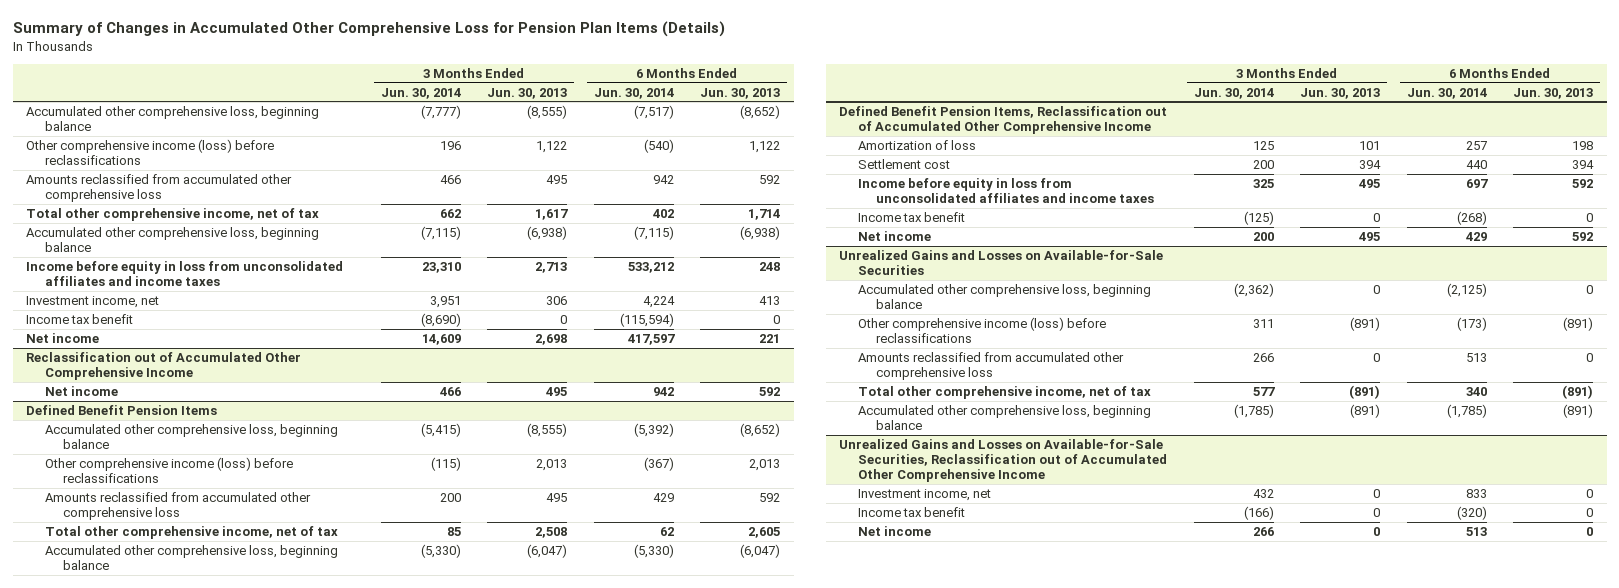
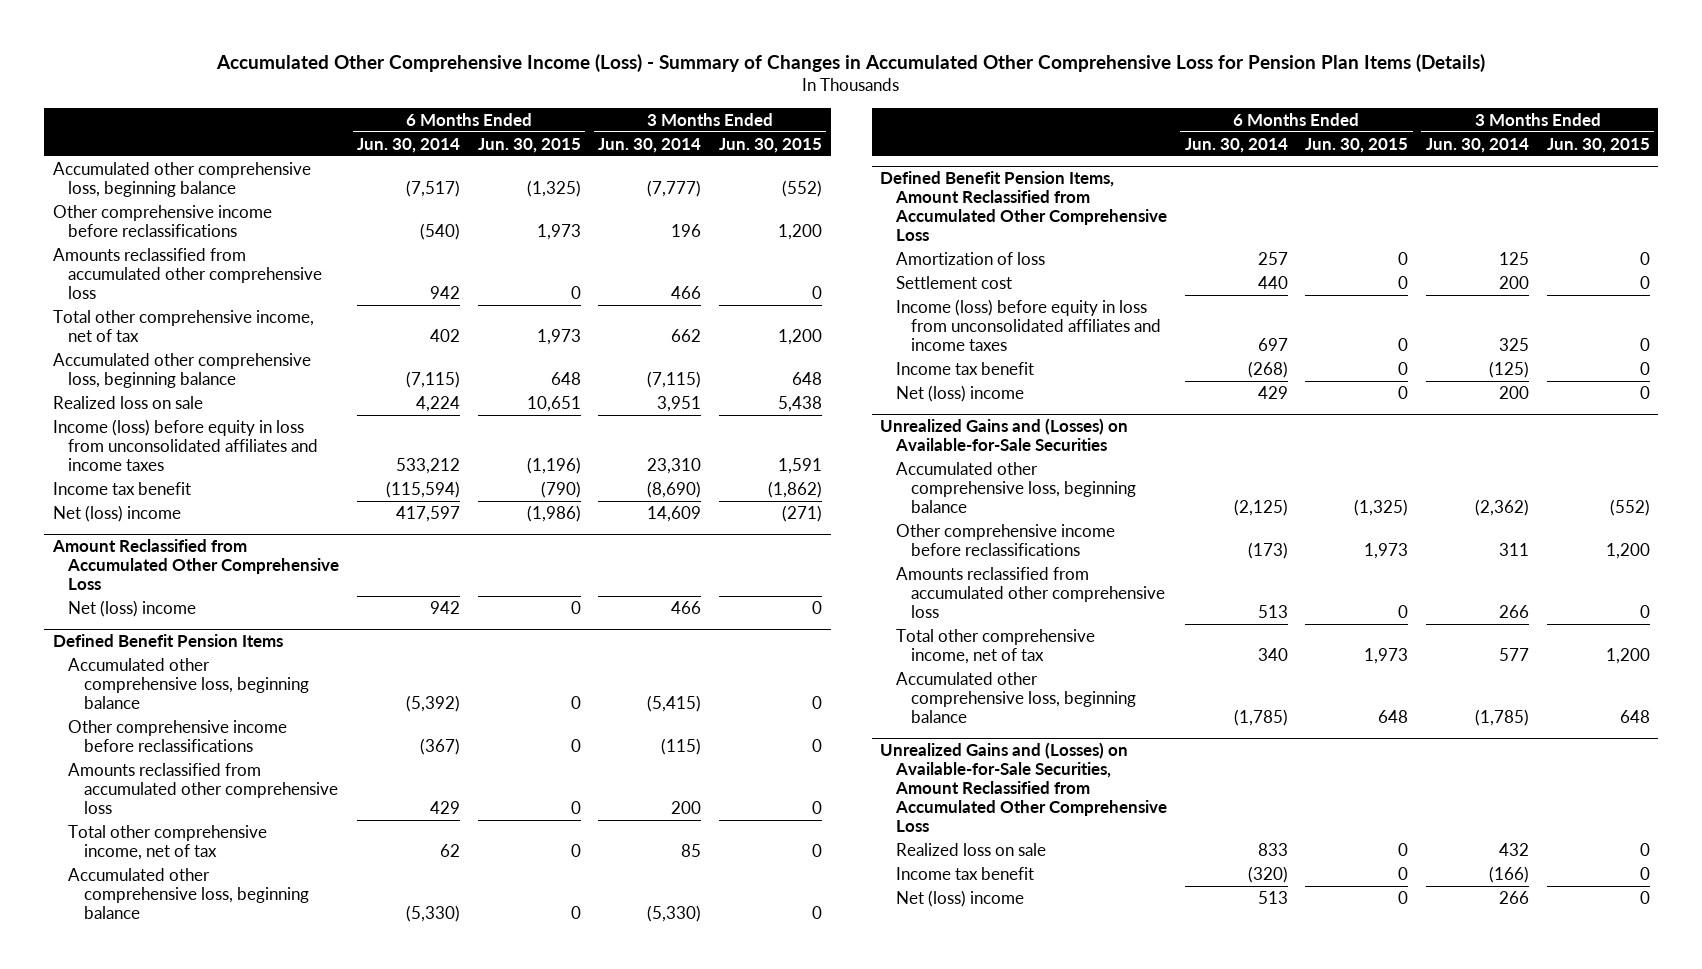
- Summary of Changes in Accumulated Other Comprehensive Loss for Pension Plan Items (Details)
+ Accumulated Other Comprehensive Income (Loss) - Summary of Changes in Accumulated Other Comprehensive Loss for Pension Plan Items (Details)
- | 3 Months Ended Jun. 30, 2014 | 3 Months Ended Jun. 30, 2013 | 6 Months Ended Jun. 30, 2014 | 6 Months Ended Jun. 30, 2013
+ | 6 Months Ended Jun. 30, 2014 | 6 Months Ended Jun. 30, 2015 | 3 Months Ended Jun. 30, 2014 | 3 Months Ended Jun. 30, 2015
- Other comprehensive income (loss) before reclassifications | 196 | 1,122 | (540) | 1,122
+ Other comprehensive income before reclassifications | (540) | 1,973 | 196 | 1,200
- Income before equity in loss from unconsolidated affiliates and income taxes | 23,310 | 2,713 | 533,212 | 248
- Investment income, net | 3,951 | 306 | 4,224 | 413
+ Realized loss on sale | 4,224 | 10,651 | 3,951 | 5,438
+ Income (loss) before equity in loss from unconsolidated affiliates and income taxes | 533,212 | (1,196) | 23,310 | 1,591
- Net income | 14,609 | 2,698 | 417,597 | 221
- Reclassification out of Accumulated Other Comprehensive Income
- Net income | 466 | 495 | 942 | 592
+ Net (loss) income | 417,597 | (1,986) | 14,609 | (271)
+ Amount Reclassified from Accumulated Other Comprehensive Loss
+ Net (loss) income | 942 | 0 | 466 | 0
@ Defined Benefit Pension Items
- Other comprehensive income (loss) before reclassifications | (115) | 2,013 | (367) | 2,013
+ Other comprehensive income before reclassifications | (367) | 0 | (115) | 0
- Defined Benefit Pension Items, Reclassification out of Accumulated Other Comprehensive Income
+ Defined Benefit Pension Items, Amount Reclassified from Accumulated Other Comprehensive Loss
- Income before equity in loss from unconsolidated affiliates and income taxes | 325 | 495 | 697 | 592
+ Income (loss) before equity in loss from unconsolidated affiliates and income taxes | 697 | 0 | 325 | 0
- Net income | 200 | 495 | 429 | 592
- Unrealized Gains and Losses on Available-for-Sale Securities
+ Net (loss) income | 429 | 0 | 200 | 0
+ Unrealized Gains and (Losses) on Available-for-Sale Securities
- Other comprehensive income (loss) before reclassifications | 311 | (891) | (173) | (891)
+ Other comprehensive income before reclassifications | (173) | 1,973 | 311 | 1,200
- Unrealized Gains and Losses on Available-for-Sale Securities, Reclassification out of Accumulated Other Comprehensive Income
- Investment income, net | 432 | 0 | 833 | 0
+ Unrealized Gains and (Losses) on Available-for-Sale Securities, Amount Reclassified from Accumulated Other Comprehensive Loss
+ Realized loss on sale | 833 | 0 | 432 | 0
- Net income | 266 | 0 | 513 | 0
+ Net (loss) income | 513 | 0 | 266 | 0

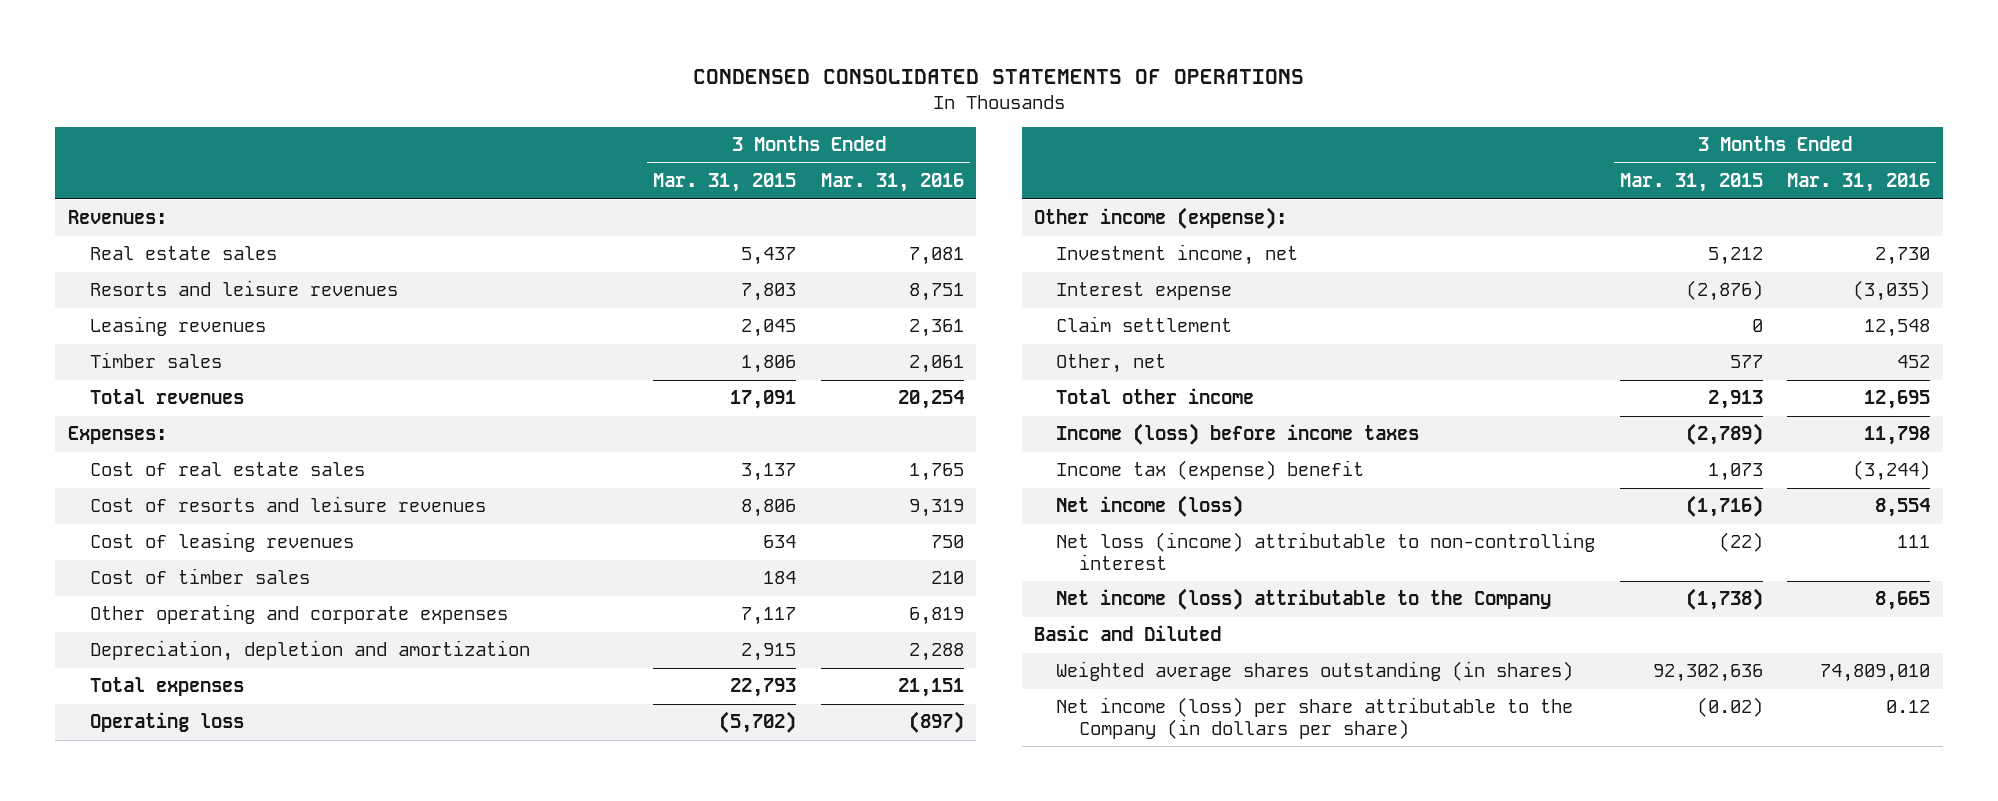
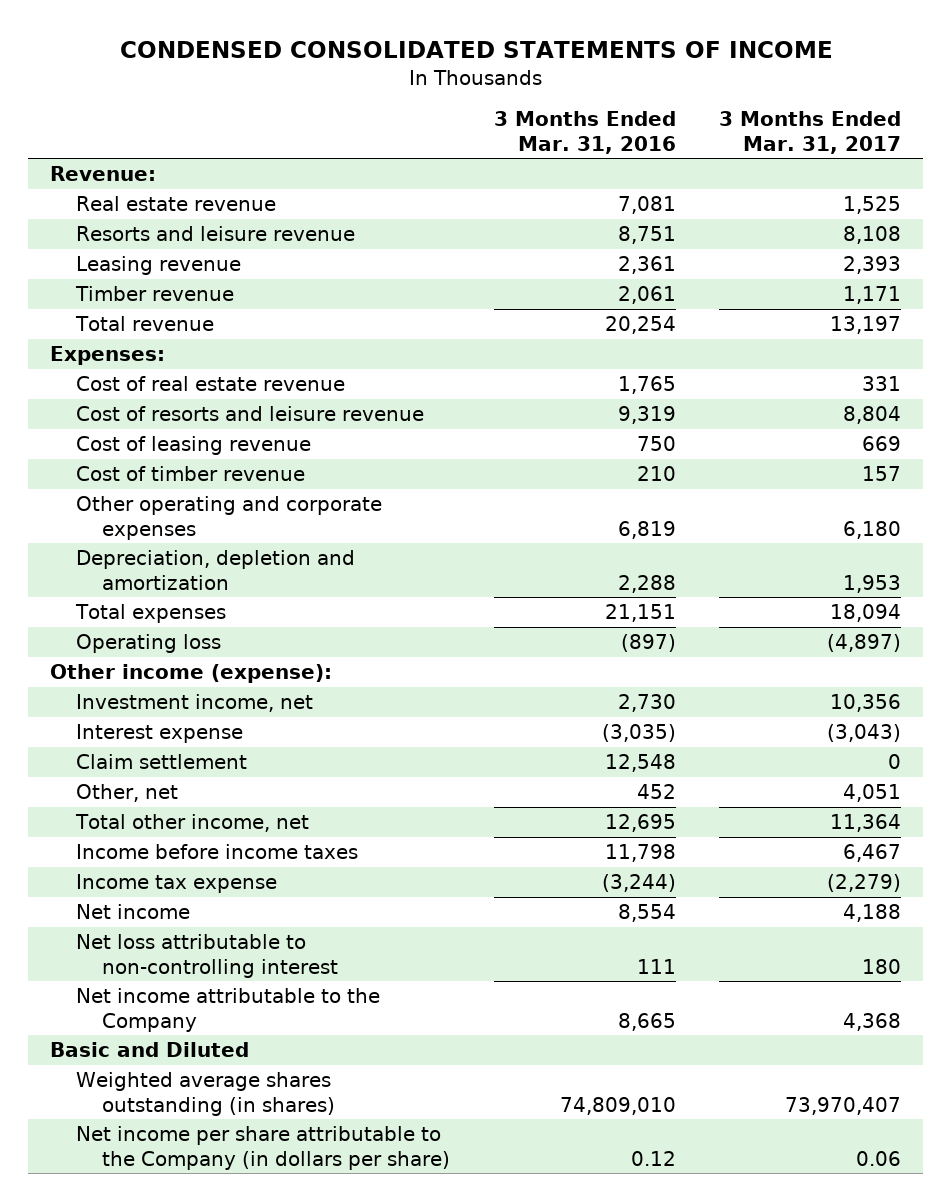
- CONDENSED CONSOLIDATED STATEMENTS OF OPERATIONS
+ CONDENSED CONSOLIDATED STATEMENTS OF INCOME
- | 3 Months Ended Mar. 31, 2015 | 3 Months Ended Mar. 31, 2016
+ | 3 Months Ended Mar. 31, 2016 | 3 Months Ended Mar. 31, 2017
- Revenues:
- Real estate sales | 5,437 | 7,081
- Resorts and leisure revenues | 7,803 | 8,751
- Leasing revenues | 2,045 | 2,361
- Timber sales | 1,806 | 2,061
- Total revenues | 17,091 | 20,254
+ Revenue:
+ Real estate revenue | 7,081 | 1,525
+ Resorts and leisure revenue | 8,751 | 8,108
+ Leasing revenue | 2,361 | 2,393
+ Timber revenue | 2,061 | 1,171
+ Total revenue | 20,254 | 13,197
- Cost of real estate sales | 3,137 | 1,765
- Cost of resorts and leisure revenues | 8,806 | 9,319
- Cost of leasing revenues | 634 | 750
- Cost of timber sales | 184 | 210
+ Cost of real estate revenue | 1,765 | 331
+ Cost of resorts and leisure revenue | 9,319 | 8,804
+ Cost of leasing revenue | 750 | 669
+ Cost of timber revenue | 210 | 157
- Total other income | 2,913 | 12,695
- Income (loss) before income taxes | (2,789) | 11,798
- Income tax (expense) benefit | 1,073 | (3,244)
- Net income (loss) | (1,716) | 8,554
- Net loss (income) attributable to non-controlling interest | (22) | 111
- Net income (loss) attributable to the Company | (1,738) | 8,665
+ Total other income, net | 12,695 | 11,364
+ Income before income taxes | 11,798 | 6,467
+ Income tax expense | (3,244) | (2,279)
+ Net income | 8,554 | 4,188
+ Net loss attributable to non-controlling interest | 111 | 180
+ Net income attributable to the Company | 8,665 | 4,368
- Net income (loss) per share attributable to the Company (in dollars per share) | (0.02) | 0.12
+ Net income per share attributable to the Company (in dollars per share) | 0.12 | 0.06

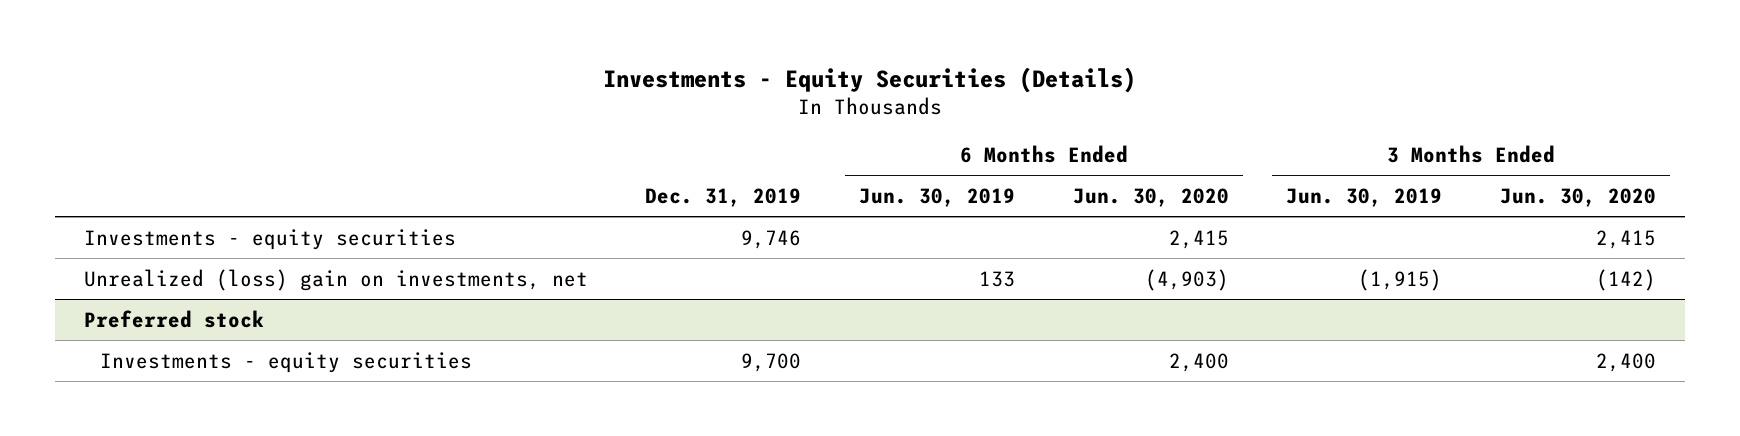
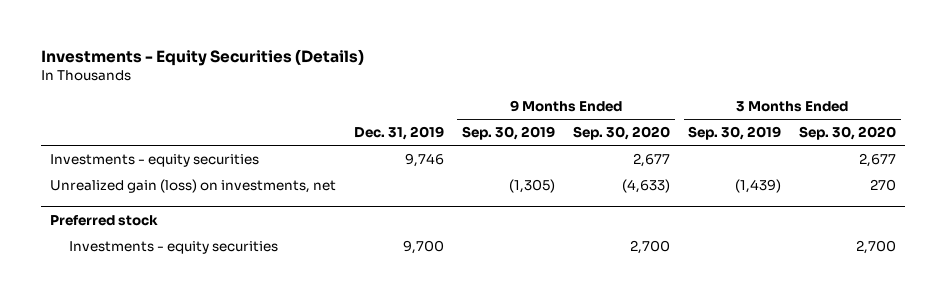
- | Dec. 31, 2019 | 6 Months Ended Jun. 30, 2019 | 6 Months Ended Jun. 30, 2020 | 3 Months Ended Jun. 30, 2019 | 3 Months Ended Jun. 30, 2020
+ | Dec. 31, 2019 | 9 Months Ended Sep. 30, 2019 | 9 Months Ended Sep. 30, 2020 | 3 Months Ended Sep. 30, 2019 | 3 Months Ended Sep. 30, 2020
- Unrealized (loss) gain on investments, net | | 133 | (4,903) | (1,915) | (142)
+ Unrealized gain (loss) on investments, net | | (1,305) | (4,633) | (1,439) | 270

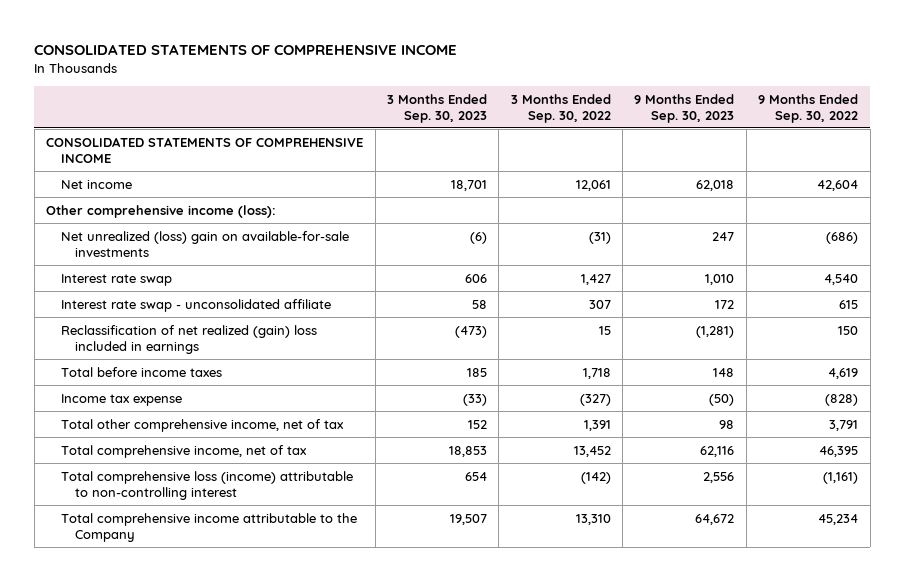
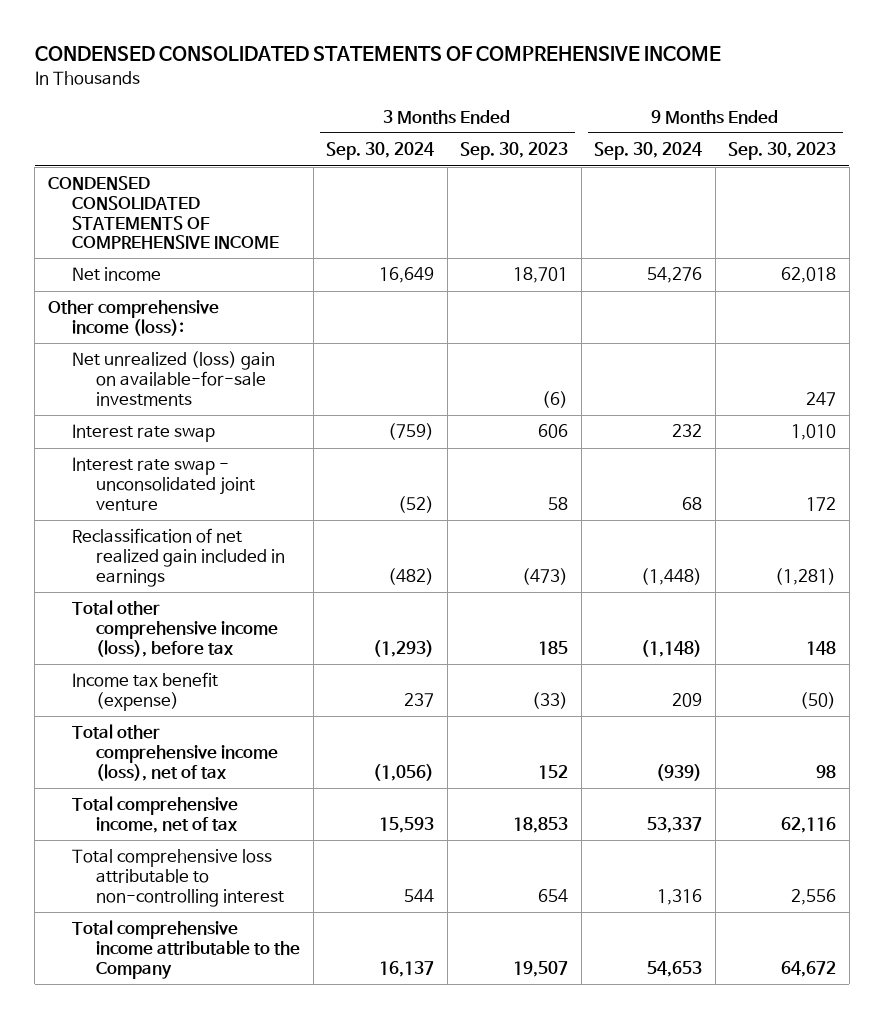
- CONSOLIDATED STATEMENTS OF COMPREHENSIVE INCOME
+ CONDENSED CONSOLIDATED STATEMENTS OF COMPREHENSIVE INCOME
- | 3 Months Ended Sep. 30, 2023 | 3 Months Ended Sep. 30, 2022 | 9 Months Ended Sep. 30, 2023 | 9 Months Ended Sep. 30, 2022
+ | 3 Months Ended Sep. 30, 2024 | 3 Months Ended Sep. 30, 2023 | 9 Months Ended Sep. 30, 2024 | 9 Months Ended Sep. 30, 2023
- CONSOLIDATED STATEMENTS OF COMPREHENSIVE INCOME
+ CONDENSED CONSOLIDATED STATEMENTS OF COMPREHENSIVE INCOME
- Interest rate swap - unconsolidated affiliate | 58 | 307 | 172 | 615
- Reclassification of net realized (gain) loss included in earnings | (473) | 15 | (1,281) | 150
- Total before income taxes | 185 | 1,718 | 148 | 4,619
- Income tax expense | (33) | (327) | (50) | (828)
- Total other comprehensive income, net of tax | 152 | 1,391 | 98 | 3,791
+ Interest rate swap - unconsolidated joint venture | (52) | 58 | 68 | 172
+ Reclassification of net realized gain included in earnings | (482) | (473) | (1,448) | (1,281)
+ Total other comprehensive income (loss), before tax | (1,293) | 185 | (1,148) | 148
+ Income tax benefit (expense) | 237 | (33) | 209 | (50)
+ Total other comprehensive income (loss), net of tax | (1,056) | 152 | (939) | 98
- Total comprehensive loss (income) attributable to non-controlling interest | 654 | (142) | 2,556 | (1,161)
+ Total comprehensive loss attributable to non-controlling interest | 544 | 654 | 1,316 | 2,556

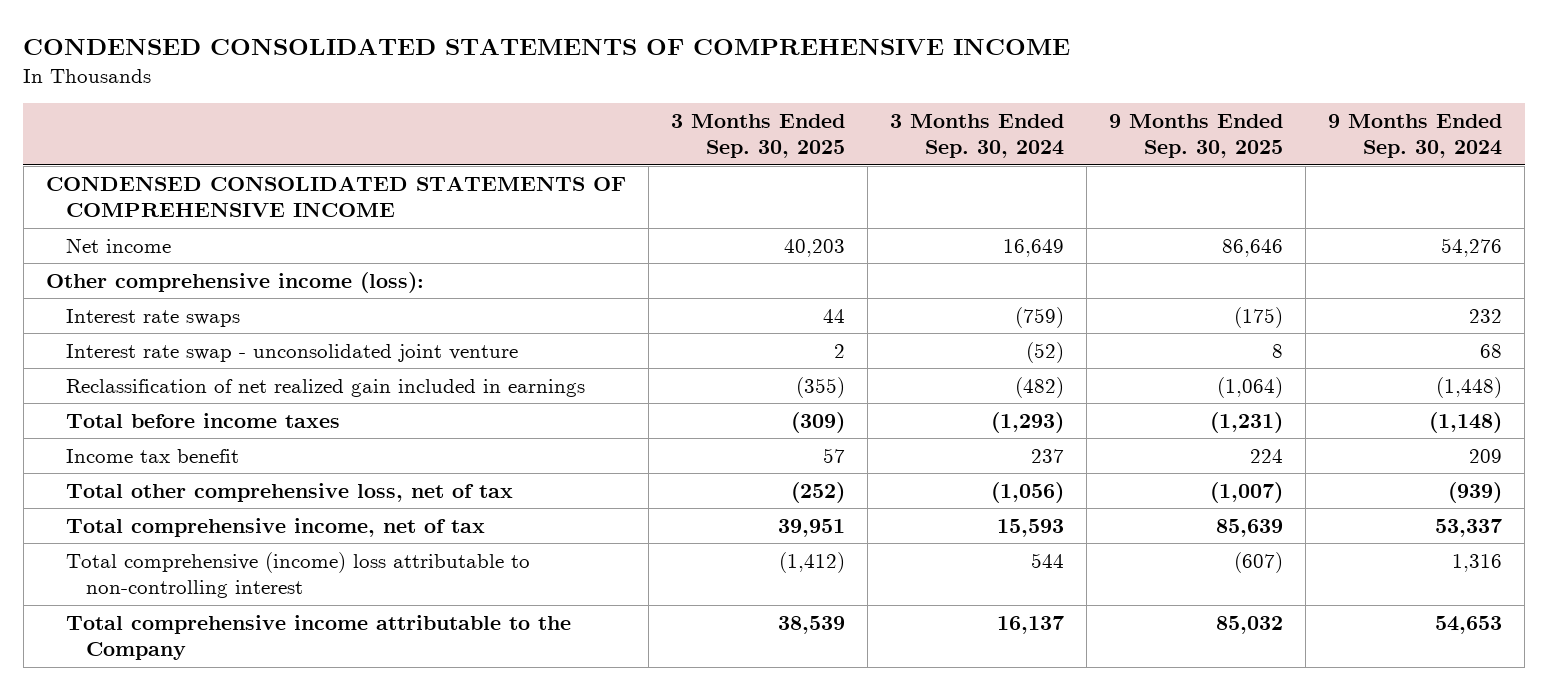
- | 3 Months Ended Sep. 30, 2024 | 3 Months Ended Sep. 30, 2023 | 9 Months Ended Sep. 30, 2024 | 9 Months Ended Sep. 30, 2023
+ | 3 Months Ended Sep. 30, 2025 | 3 Months Ended Sep. 30, 2024 | 9 Months Ended Sep. 30, 2025 | 9 Months Ended Sep. 30, 2024
- Net unrealized (loss) gain on available-for-sale investments | | (6) | | 247
- Interest rate swap | (759) | 606 | 232 | 1,010
+ Interest rate swaps | 44 | (759) | (175) | 232
- Total other comprehensive income (loss), before tax | (1,293) | 185 | (1,148) | 148
- Income tax benefit (expense) | 237 | (33) | 209 | (50)
- Total other comprehensive income (loss), net of tax | (1,056) | 152 | (939) | 98
+ Total before income taxes | (309) | (1,293) | (1,231) | (1,148)
+ Income tax benefit | 57 | 237 | 224 | 209
+ Total other comprehensive loss, net of tax | (252) | (1,056) | (1,007) | (939)
- Total comprehensive loss attributable to non-controlling interest | 544 | 654 | 1,316 | 2,556
+ Total comprehensive (income) loss attributable to non-controlling interest | (1,412) | 544 | (607) | 1,316

